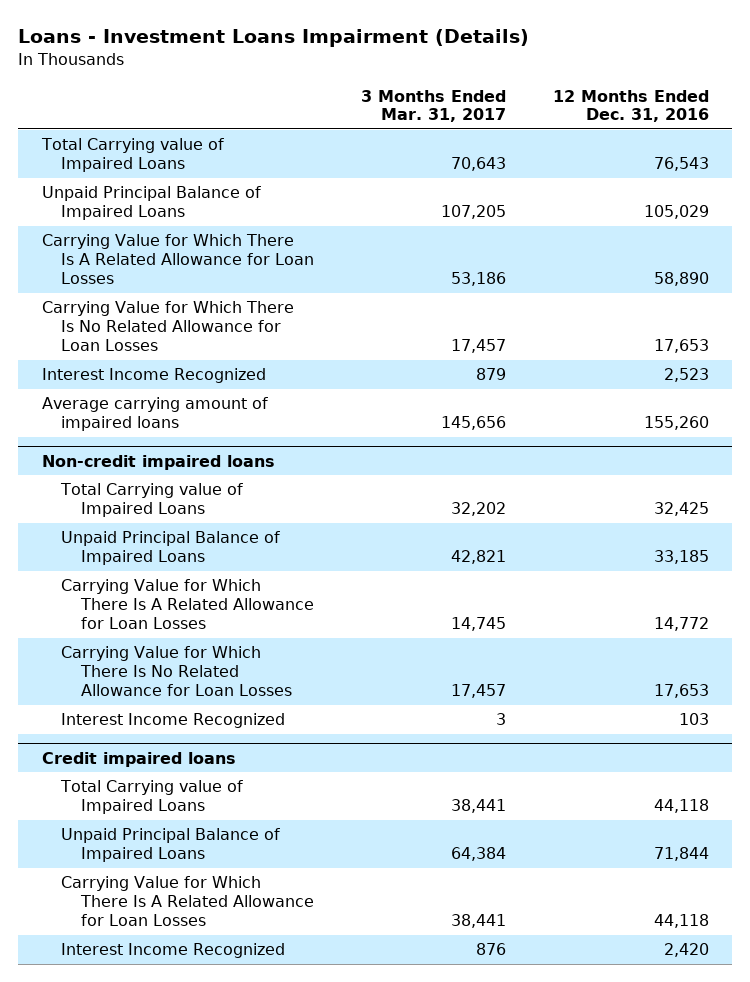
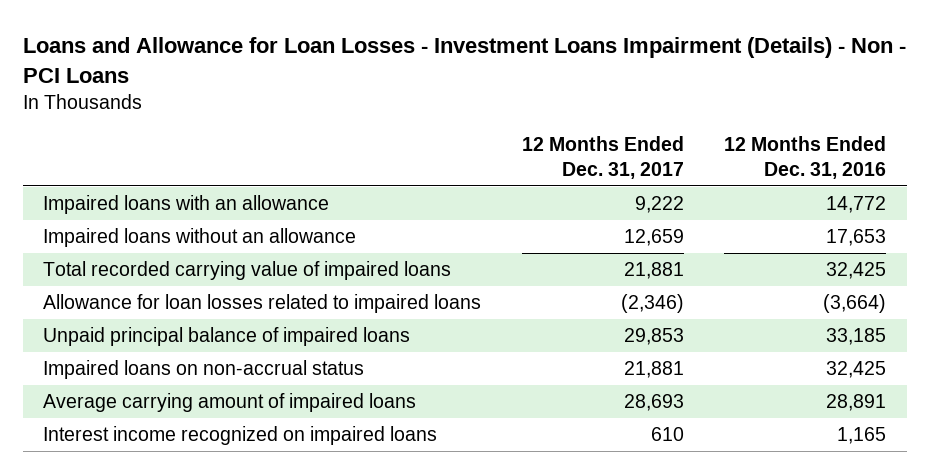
- Loans - Investment Loans Impairment (Details)
+ Loans and Allowance for Loan Losses - Investment Loans Impairment (Details) - Non - PCI Loans
- | 3 Months Ended Mar. 31, 2017 | 12 Months Ended Dec. 31, 2016
+ | 12 Months Ended Dec. 31, 2017 | 12 Months Ended Dec. 31, 2016
- Total Carrying value of Impaired Loans | 70,643 | 76,543
- Unpaid Principal Balance of Impaired Loans | 107,205 | 105,029
- Carrying Value for Which There Is A Related Allowance for Loan Losses | 53,186 | 58,890
- Carrying Value for Which There Is No Related Allowance for Loan Losses | 17,457 | 17,653
- Interest Income Recognized | 879 | 2,523
- Average carrying amount of impaired loans | 145,656 | 155,260
- Non-credit impaired loans
- Total Carrying value of Impaired Loans | 32,202 | 32,425
- Unpaid Principal Balance of Impaired Loans | 42,821 | 33,185
- Carrying Value for Which There Is A Related Allowance for Loan Losses | 14,745 | 14,772
- Carrying Value for Which There Is No Related Allowance for Loan Losses | 17,457 | 17,653
- Interest Income Recognized | 3 | 103
- Credit impaired loans
- Total Carrying value of Impaired Loans | 38,441 | 44,118
- Unpaid Principal Balance of Impaired Loans | 64,384 | 71,844
- Carrying Value for Which There Is A Related Allowance for Loan Losses | 38,441 | 44,118
- Interest Income Recognized | 876 | 2,420
+ Impaired loans with an allowance | 9,222 | 14,772
+ Impaired loans without an allowance | 12,659 | 17,653
+ Total recorded carrying value of impaired loans | 21,881 | 32,425
+ Allowance for loan losses related to impaired loans | (2,346) | (3,664)
+ Unpaid principal balance of impaired loans | 29,853 | 33,185
+ Impaired loans on non-accrual status | 21,881 | 32,425
+ Average carrying amount of impaired loans | 28,693 | 28,891
+ Interest income recognized on impaired loans | 610 | 1,165

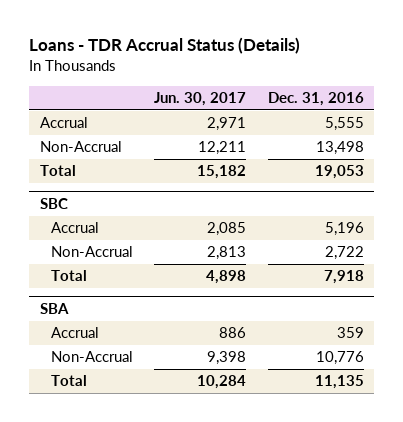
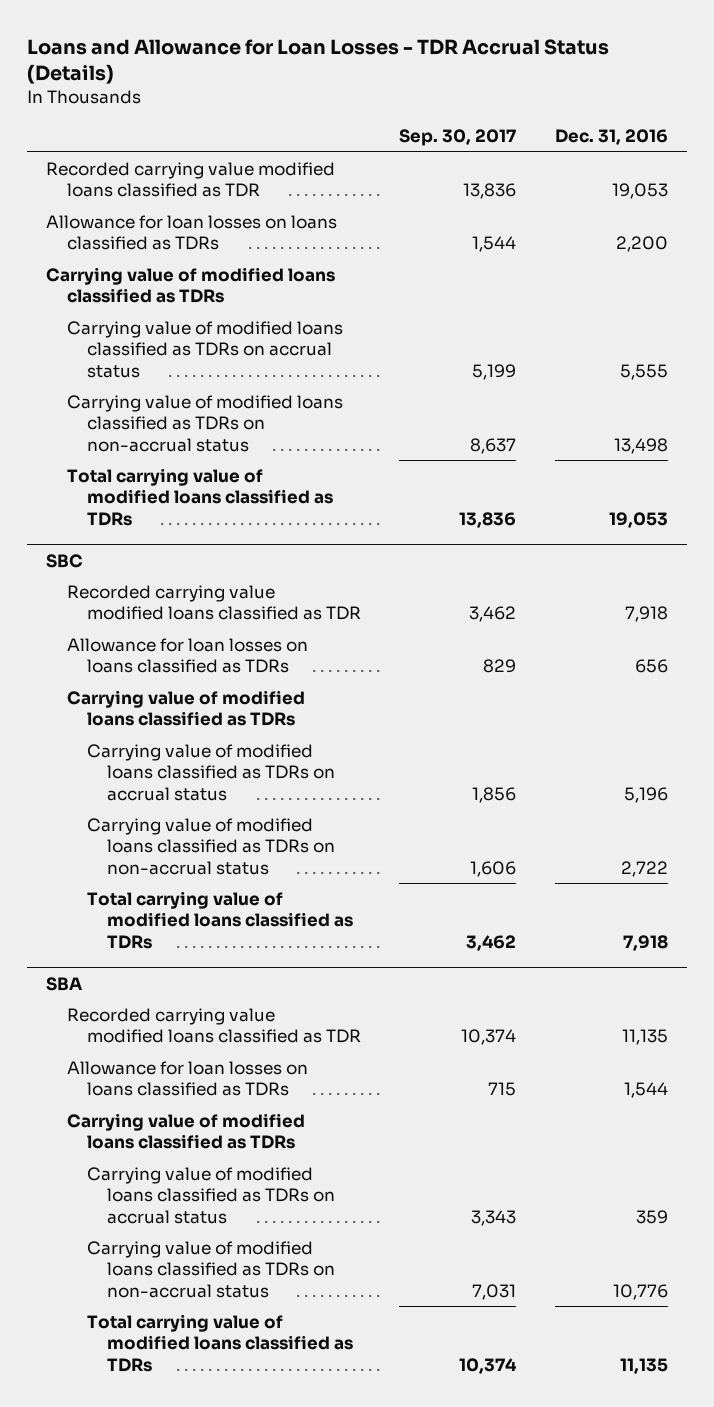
- Loans - TDR Accrual Status (Details)
+ Loans and Allowance for Loan Losses - TDR Accrual Status (Details)
- | Jun. 30, 2017 | Dec. 31, 2016
+ | Sep. 30, 2017 | Dec. 31, 2016
- Accrual | 2,971 | 5,555
- Non-Accrual | 12,211 | 13,498
- Total | 15,182 | 19,053
+ Recorded carrying value modified loans classified as TDR | 13,836 | 19,053
+ Allowance for loan losses on loans classified as TDRs | 1,544 | 2,200
+ Carrying value of modified loans classified as TDRs
+ Carrying value of modified loans classified as TDRs on accrual status | 5,199 | 5,555
+ Carrying value of modified loans classified as TDRs on non-accrual status | 8,637 | 13,498
+ Total carrying value of modified loans classified as TDRs | 13,836 | 19,053
@ SBC
- Accrual | 2,085 | 5,196
- Non-Accrual | 2,813 | 2,722
- Total | 4,898 | 7,918
+ Recorded carrying value modified loans classified as TDR | 3,462 | 7,918
+ Allowance for loan losses on loans classified as TDRs | 829 | 656
+ Carrying value of modified loans classified as TDRs
+ Carrying value of modified loans classified as TDRs on accrual status | 1,856 | 5,196
+ Carrying value of modified loans classified as TDRs on non-accrual status | 1,606 | 2,722
+ Total carrying value of modified loans classified as TDRs | 3,462 | 7,918
@ SBA
- Accrual | 886 | 359
- Non-Accrual | 9,398 | 10,776
- Total | 10,284 | 11,135
+ Recorded carrying value modified loans classified as TDR | 10,374 | 11,135
+ Allowance for loan losses on loans classified as TDRs | 715 | 1,544
+ Carrying value of modified loans classified as TDRs
+ Carrying value of modified loans classified as TDRs on accrual status | 3,343 | 359
+ Carrying value of modified loans classified as TDRs on non-accrual status | 7,031 | 10,776
+ Total carrying value of modified loans classified as TDRs | 10,374 | 11,135

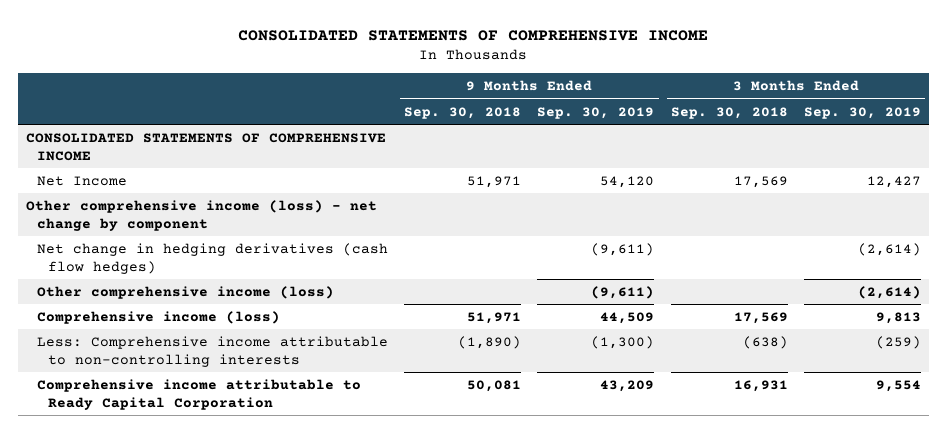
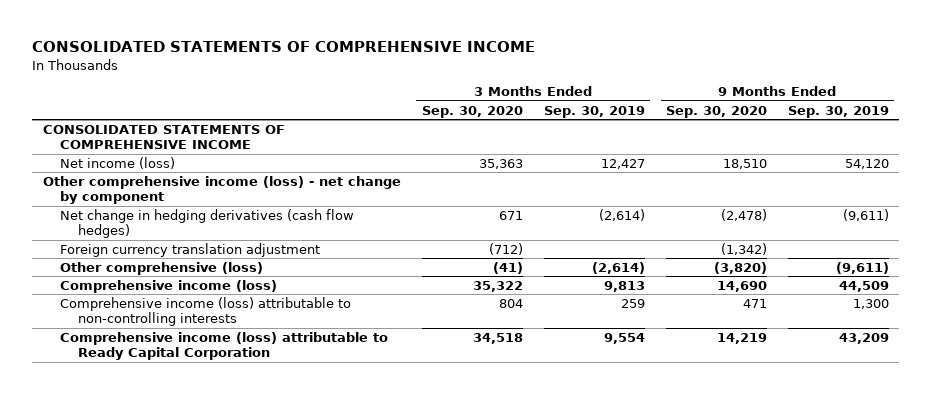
- | 9 Months Ended Sep. 30, 2018 | 9 Months Ended Sep. 30, 2019 | 3 Months Ended Sep. 30, 2018 | 3 Months Ended Sep. 30, 2019
+ | 3 Months Ended Sep. 30, 2020 | 3 Months Ended Sep. 30, 2019 | 9 Months Ended Sep. 30, 2020 | 9 Months Ended Sep. 30, 2019
- Net Income | 51,971 | 54,120 | 17,569 | 12,427
+ Net income (loss) | 35,363 | 12,427 | 18,510 | 54,120
- Other comprehensive income (loss) | | (9,611) | | (2,614)
+ Foreign currency translation adjustment | (712) | | (1,342) |
+ Other comprehensive (loss) | (41) | (2,614) | (3,820) | (9,611)
- Less: Comprehensive income attributable to non-controlling interests | (1,890) | (1,300) | (638) | (259)
- Comprehensive income attributable to Ready Capital Corporation | 50,081 | 43,209 | 16,931 | 9,554
+ Comprehensive income (loss) attributable to non-controlling interests | 804 | 259 | 471 | 1,300
+ Comprehensive income (loss) attributable to Ready Capital Corporation | 34,518 | 9,554 | 14,219 | 43,209

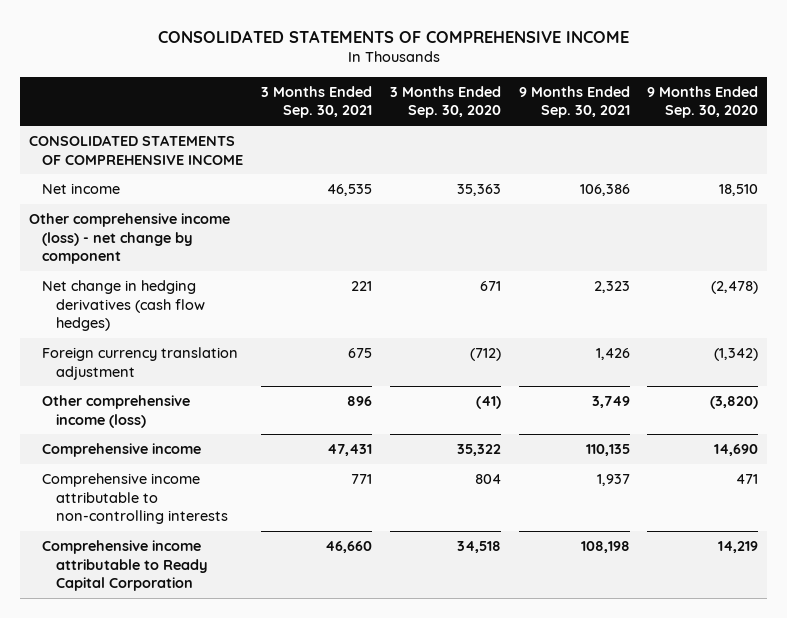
- | 3 Months Ended Sep. 30, 2020 | 3 Months Ended Sep. 30, 2019 | 9 Months Ended Sep. 30, 2020 | 9 Months Ended Sep. 30, 2019
+ | 3 Months Ended Sep. 30, 2021 | 3 Months Ended Sep. 30, 2020 | 9 Months Ended Sep. 30, 2021 | 9 Months Ended Sep. 30, 2020
- Net income (loss) | 35,363 | 12,427 | 18,510 | 54,120
+ Net income | 46,535 | 35,363 | 106,386 | 18,510
- Other comprehensive (loss) | (41) | (2,614) | (3,820) | (9,611)
- Comprehensive income (loss) | 35,322 | 9,813 | 14,690 | 44,509
- Comprehensive income (loss) attributable to non-controlling interests | 804 | 259 | 471 | 1,300
- Comprehensive income (loss) attributable to Ready Capital Corporation | 34,518 | 9,554 | 14,219 | 43,209
+ Other comprehensive income (loss) | 896 | (41) | 3,749 | (3,820)
+ Comprehensive income | 47,431 | 35,322 | 110,135 | 14,690
+ Comprehensive income attributable to non-controlling interests | 771 | 804 | 1,937 | 471
+ Comprehensive income attributable to Ready Capital Corporation | 46,660 | 34,518 | 108,198 | 14,219

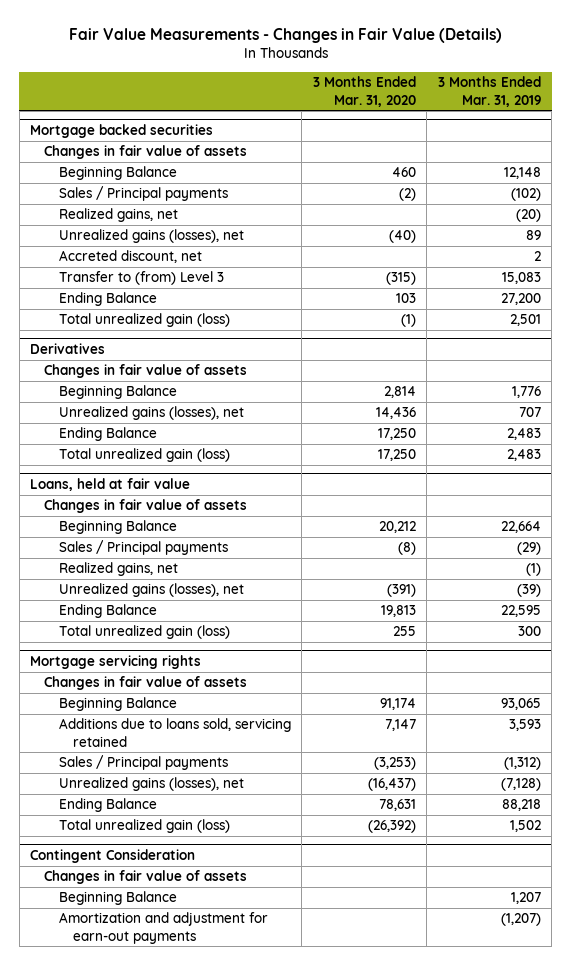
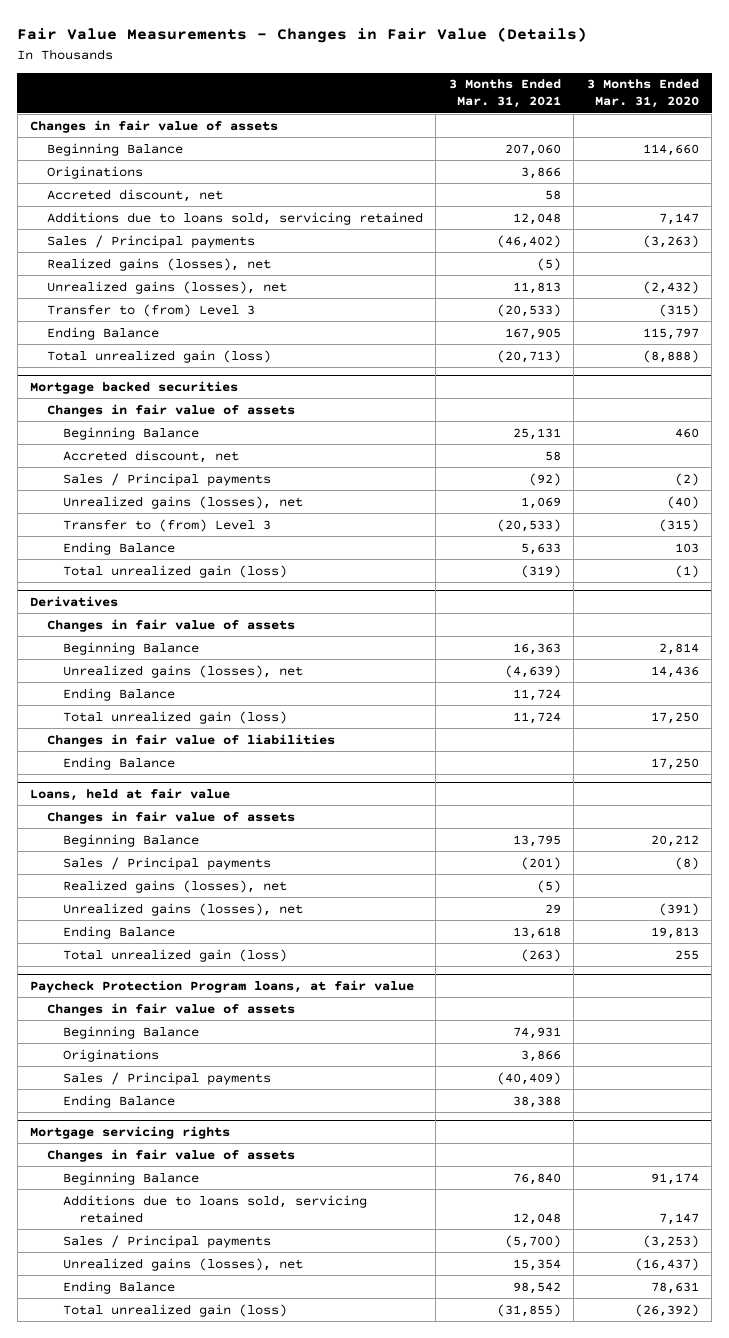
- | 3 Months Ended Mar. 31, 2020 | 3 Months Ended Mar. 31, 2019
+ | 3 Months Ended Mar. 31, 2021 | 3 Months Ended Mar. 31, 2020
+ Changes in fair value of assets
+ Beginning Balance | 207,060 | 114,660
+ Originations | 3,866 |
+ Accreted discount, net | 58 |
+ Additions due to loans sold, servicing retained | 12,048 | 7,147
+ Sales / Principal payments | (46,402) | (3,263)
+ Realized gains (losses), net | (5) |
+ Unrealized gains (losses), net | 11,813 | (2,432)
+ Transfer to (from) Level 3 | (20,533) | (315)
+ Ending Balance | 167,905 | 115,797
+ Total unrealized gain (loss) | (20,713) | (8,888)
@ Mortgage backed securities
moved up: Accreted discount, net | 58 |
- Realized gains, net | | (20)
@ Derivatives
+ Ending Balance | 11,724 |
+ Changes in fair value of liabilities
moved down: Ending Balance | | 17,250
@ Loans, held at fair value
- Realized gains, net | | (1)
+ Realized gains (losses), net | (5) |
+ Paycheck Protection Program loans, at fair value
+ Changes in fair value of assets
+ Beginning Balance | 74,931 |
+ Originations | 3,866 |
+ Sales / Principal payments | (40,409) |
+ Ending Balance | 38,388 |
- Contingent Consideration
- Changes in fair value of assets
- Beginning Balance | | 1,207
- Amortization and adjustment for earn-out payments | | (1,207)

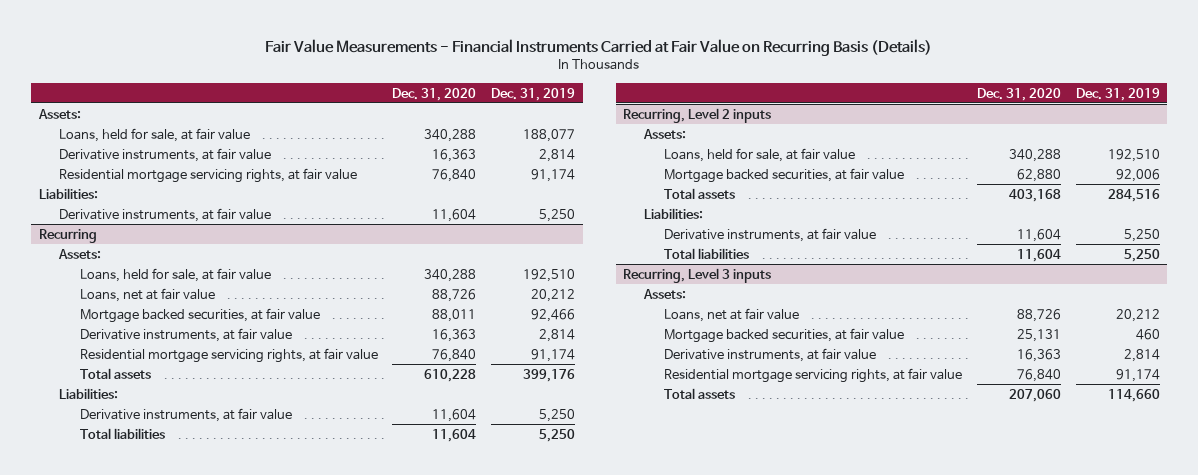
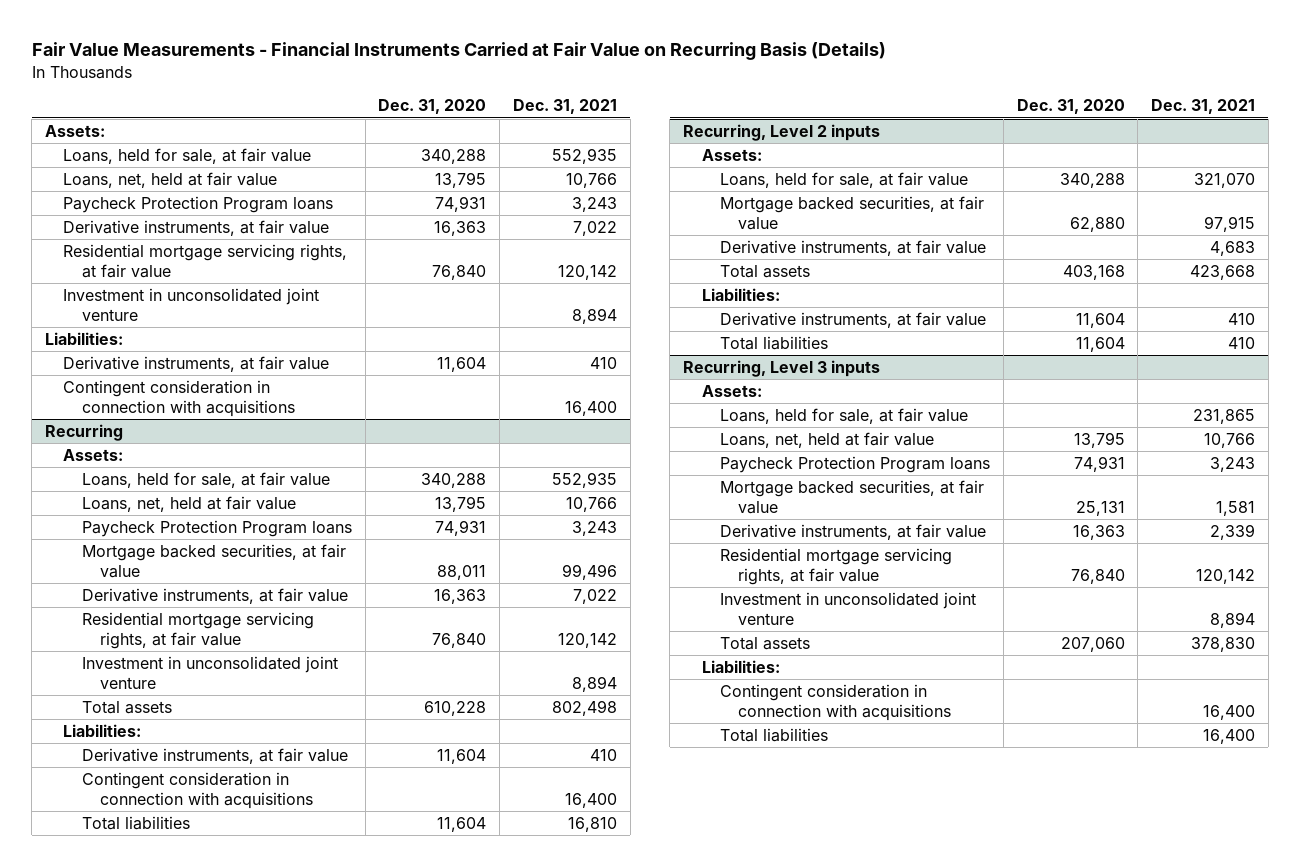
- | Dec. 31, 2020 | Dec. 31, 2019
+ | Dec. 31, 2020 | Dec. 31, 2021
+ Loans, net, held at fair value | 13,795 | 10,766
+ Paycheck Protection Program loans | 74,931 | 3,243
+ Investment in unconsolidated joint venture | | 8,894
+ Contingent consideration in connection with acquisitions | | 16,400
@ Recurring
- Loans, net at fair value | 88,726 | 20,212
+ Loans, net, held at fair value | 13,795 | 10,766
+ Paycheck Protection Program loans | 74,931 | 3,243
+ Investment in unconsolidated joint venture | | 8,894
+ Contingent consideration in connection with acquisitions | | 16,400
@ Recurring, Level 2 inputs
+ Derivative instruments, at fair value | | 4,683
@ Recurring, Level 3 inputs
- Loans, net at fair value | 88,726 | 20,212
+ Loans, held for sale, at fair value | | 231,865
+ Loans, net, held at fair value | 13,795 | 10,766
+ Paycheck Protection Program loans | 74,931 | 3,243
+ Investment in unconsolidated joint venture | | 8,894
+ Liabilities:
+ Contingent consideration in connection with acquisitions | | 16,400
+ Total liabilities | | 16,400

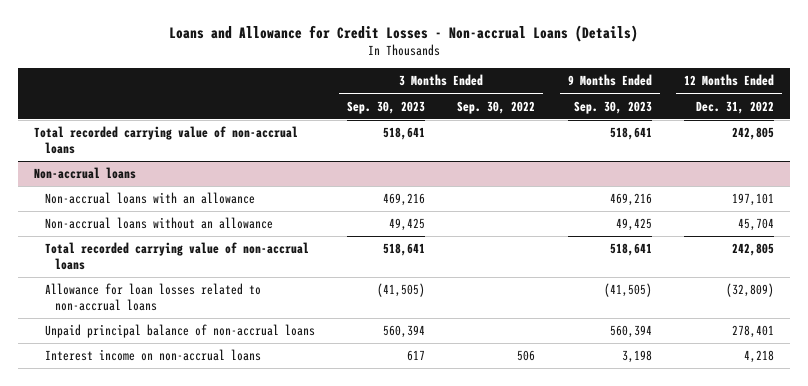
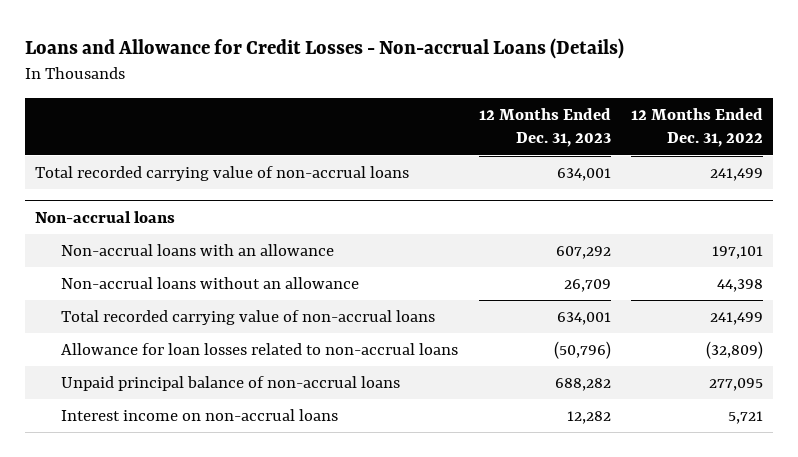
- | 3 Months Ended Sep. 30, 2023 | 3 Months Ended Sep. 30, 2022 | 9 Months Ended Sep. 30, 2023 | 12 Months Ended Dec. 31, 2022
+ | 12 Months Ended Dec. 31, 2023 | 12 Months Ended Dec. 31, 2022
- Total recorded carrying value of non-accrual loans | 518,641 | | 518,641 | 242,805
+ Total recorded carrying value of non-accrual loans | 634,001 | 241,499
@ Non-accrual loans
- Non-accrual loans without an allowance | 49,425 | | 49,425 | 45,704
- Total recorded carrying value of non-accrual loans | 518,641 | | 518,641 | 242,805
+ Non-accrual loans without an allowance | 26,709 | 44,398
+ Total recorded carrying value of non-accrual loans | 634,001 | 241,499
- Unpaid principal balance of non-accrual loans | 560,394 | | 560,394 | 278,401
- Interest income on non-accrual loans | 617 | 506 | 3,198 | 4,218
+ Unpaid principal balance of non-accrual loans | 688,282 | 277,095
+ Interest income on non-accrual loans | 12,282 | 5,721

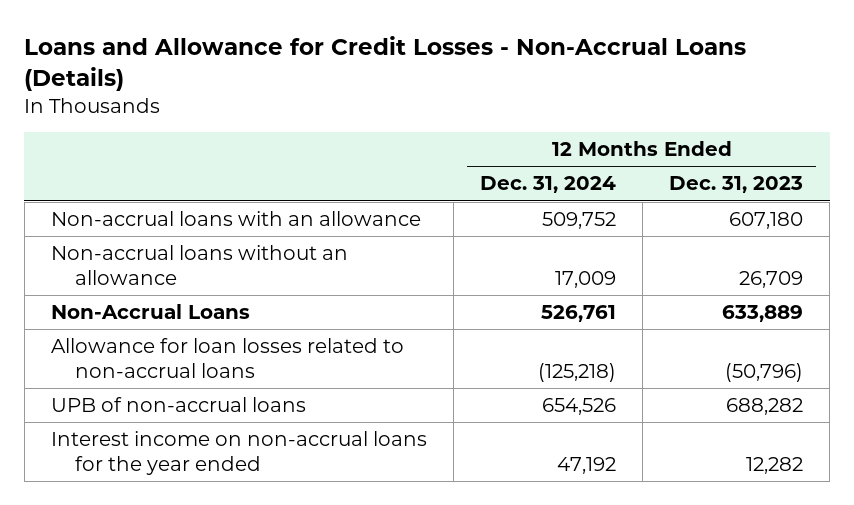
- Loans and Allowance for Credit Losses - Non-accrual Loans (Details)
+ Loans and Allowance for Credit Losses - Non-Accrual Loans (Details)
- | 12 Months Ended Dec. 31, 2023 | 12 Months Ended Dec. 31, 2022
+ | 12 Months Ended Dec. 31, 2024 | 12 Months Ended Dec. 31, 2023
- Total recorded carrying value of non-accrual loans | 634,001 | 241,499
- Non-accrual loans
- Non-accrual loans with an allowance | 607,292 | 197,101
+ Non-accrual loans with an allowance | 509,752 | 607,180
- Total recorded carrying value of non-accrual loans | 634,001 | 241,499
+ Non-Accrual Loans | 526,761 | 633,889
- Unpaid principal balance of non-accrual loans | 688,282 | 277,095
- Interest income on non-accrual loans | 12,282 | 5,721
+ UPB of non-accrual loans | 654,526 | 688,282
+ Interest income on non-accrual loans for the year ended | 47,192 | 12,282

